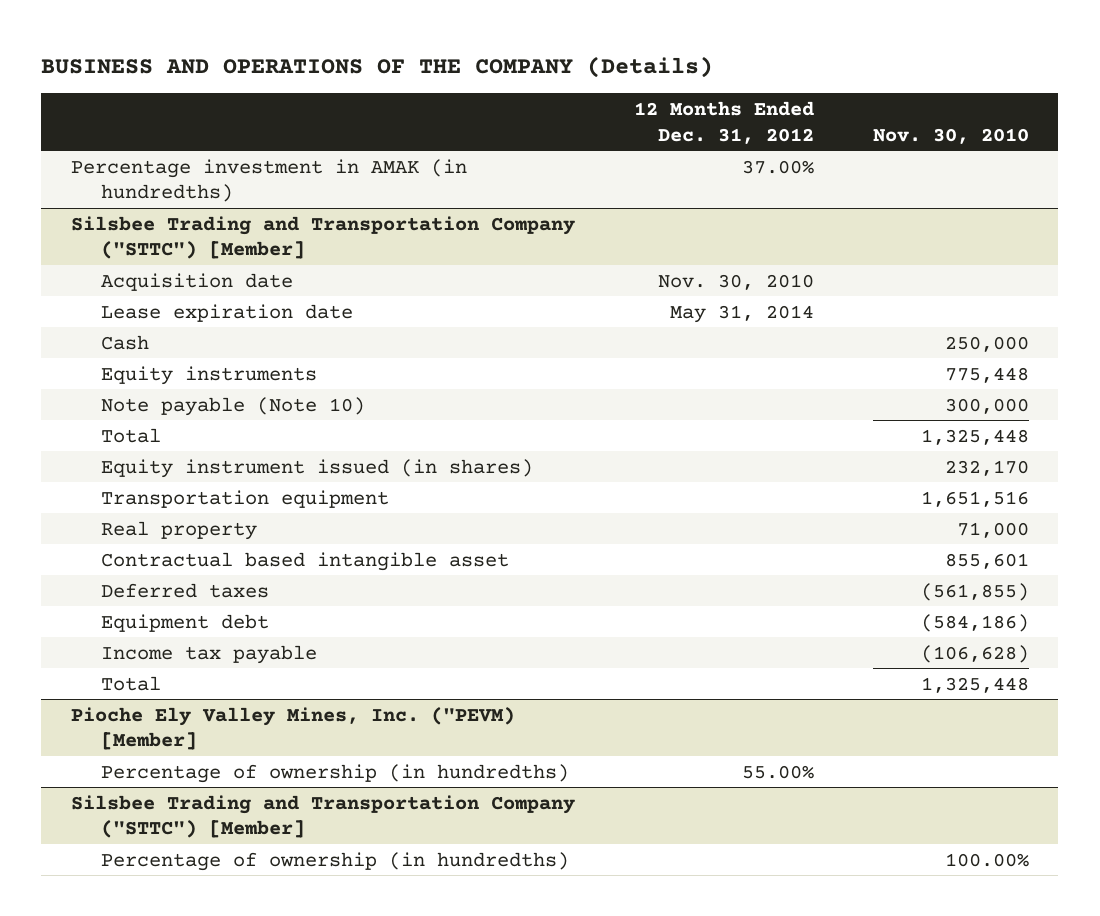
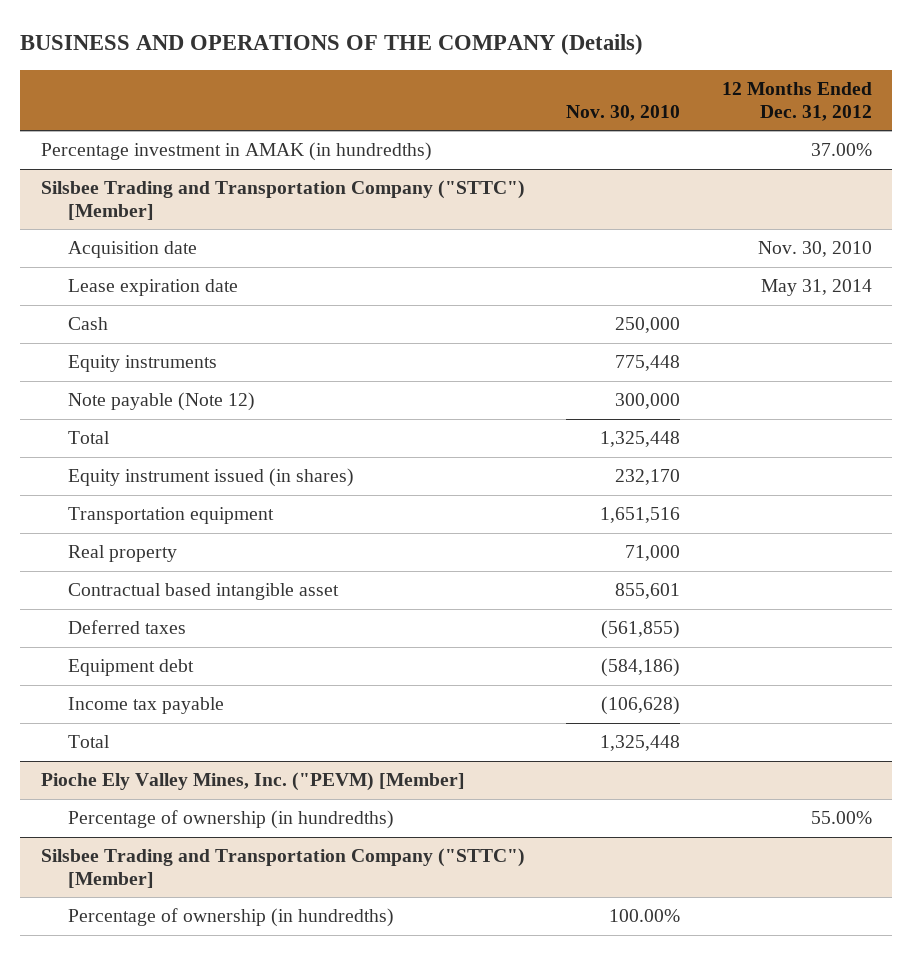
- | 12 Months Ended Dec. 31, 2012 | Nov. 30, 2010
+ | Nov. 30, 2010 | 12 Months Ended Dec. 31, 2012
@ Silsbee Trading and Transportation Company ("STTC") [Member]
- Note payable (Note 10) | | 300,000
+ Note payable (Note 12) | 300,000 |

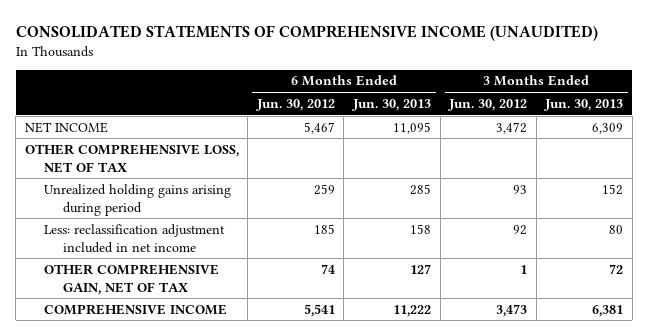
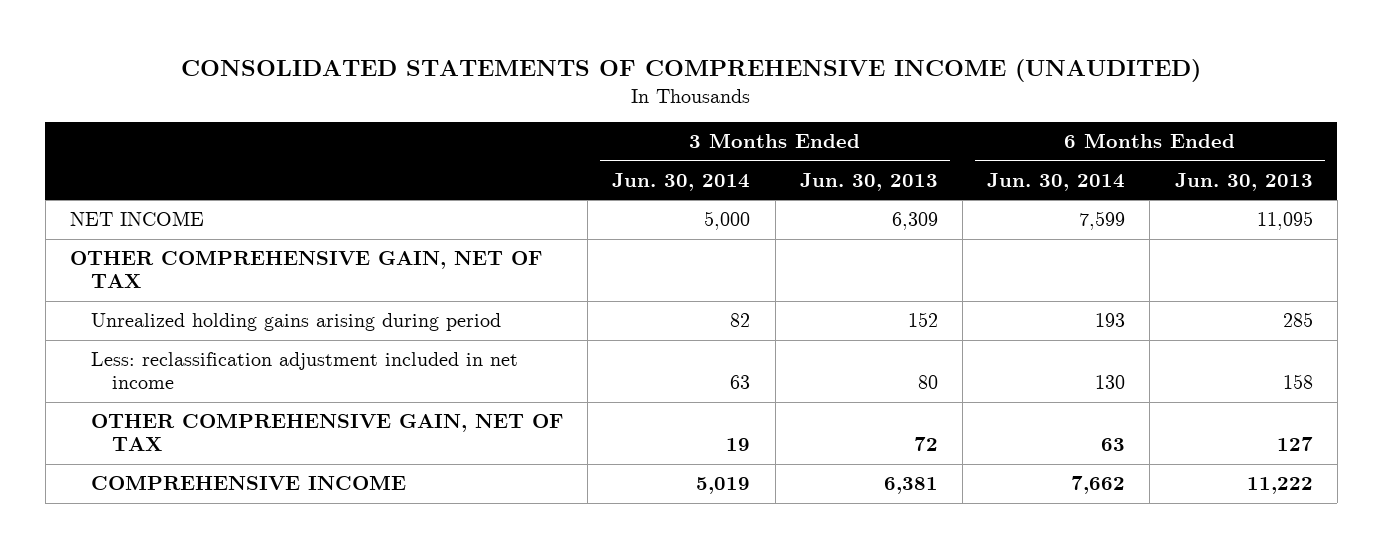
- | 6 Months Ended Jun. 30, 2012 | 6 Months Ended Jun. 30, 2013 | 3 Months Ended Jun. 30, 2012 | 3 Months Ended Jun. 30, 2013
+ | 3 Months Ended Jun. 30, 2014 | 3 Months Ended Jun. 30, 2013 | 6 Months Ended Jun. 30, 2014 | 6 Months Ended Jun. 30, 2013
- OTHER COMPREHENSIVE LOSS, NET OF TAX
+ OTHER COMPREHENSIVE GAIN, NET OF TAX

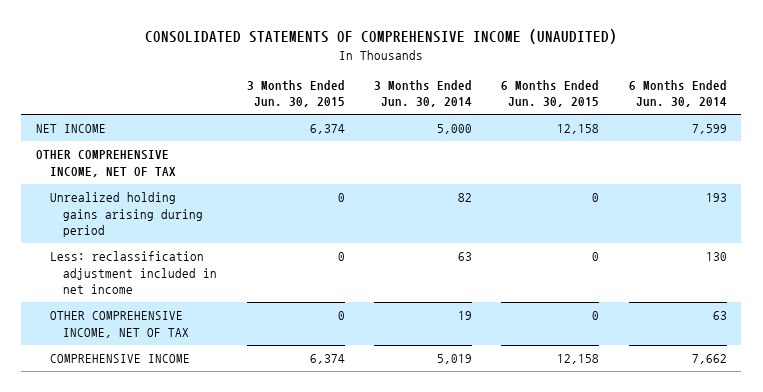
- | 3 Months Ended Jun. 30, 2014 | 3 Months Ended Jun. 30, 2013 | 6 Months Ended Jun. 30, 2014 | 6 Months Ended Jun. 30, 2013
+ | 3 Months Ended Jun. 30, 2015 | 3 Months Ended Jun. 30, 2014 | 6 Months Ended Jun. 30, 2015 | 6 Months Ended Jun. 30, 2014
- OTHER COMPREHENSIVE GAIN, NET OF TAX
+ OTHER COMPREHENSIVE INCOME, NET OF TAX
- OTHER COMPREHENSIVE GAIN, NET OF TAX | 19 | 72 | 63 | 127
+ OTHER COMPREHENSIVE INCOME, NET OF TAX | 0 | 19 | 0 | 63

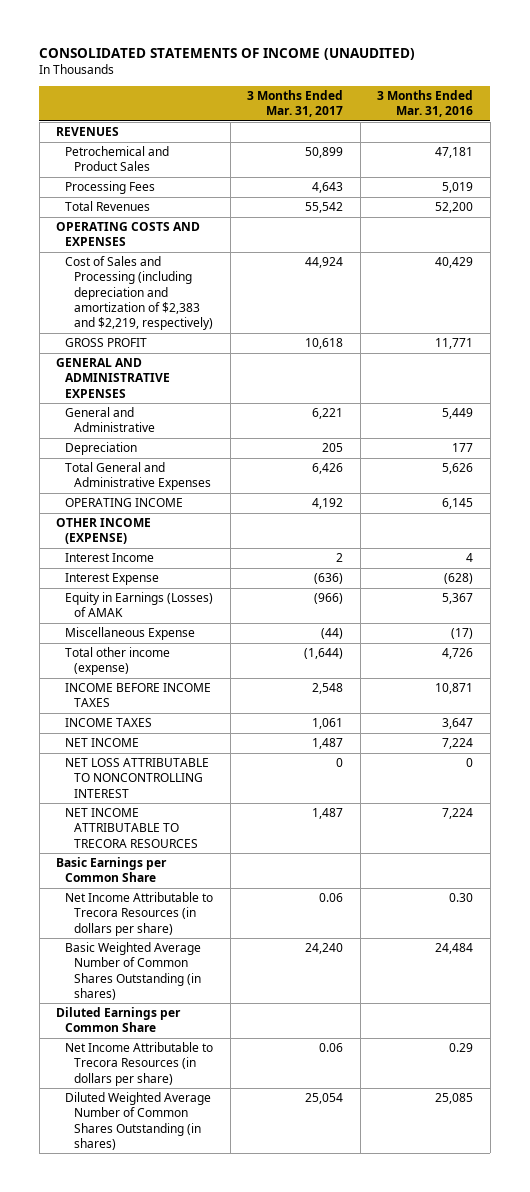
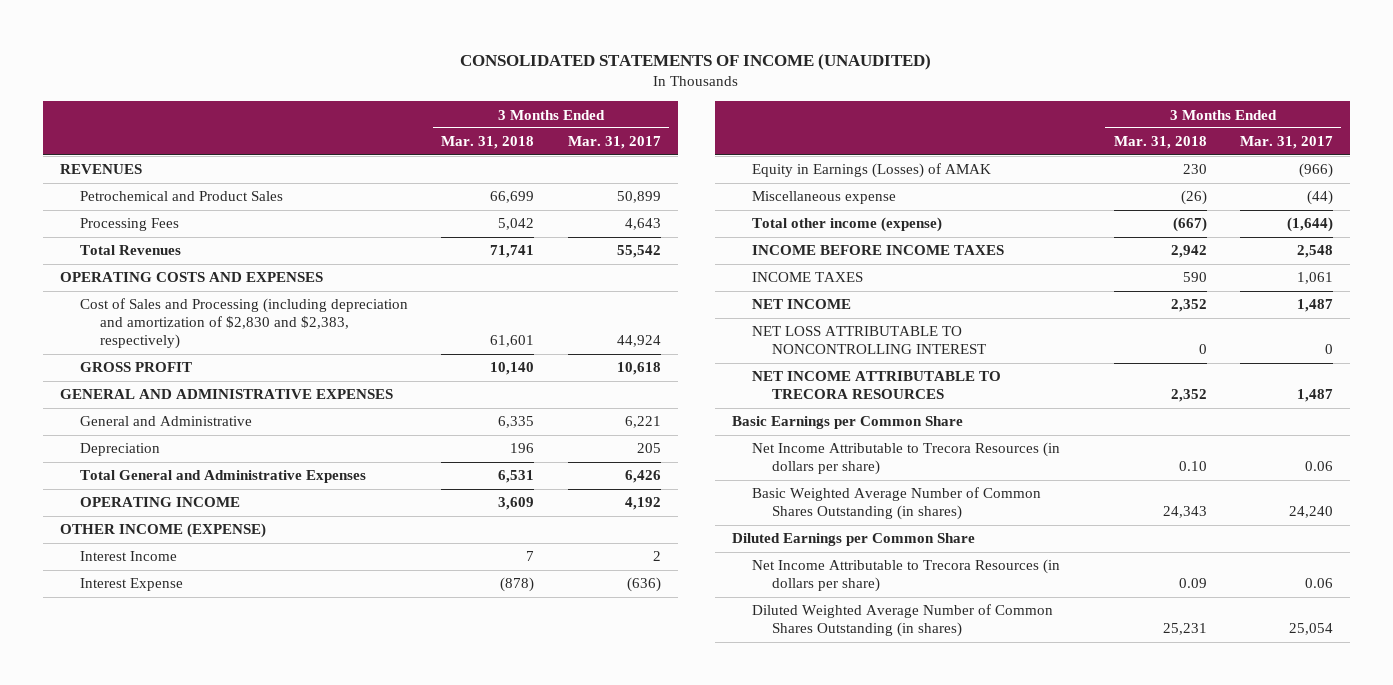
- | 3 Months Ended Mar. 31, 2017 | 3 Months Ended Mar. 31, 2016
+ | 3 Months Ended Mar. 31, 2018 | 3 Months Ended Mar. 31, 2017
- Cost of Sales and Processing (including depreciation and amortization of $2,383 and $2,219, respectively) | 44,924 | 40,429
+ Cost of Sales and Processing (including depreciation and amortization of $2,830 and $2,383, respectively) | 61,601 | 44,924
- Miscellaneous Expense | (44) | (17)
+ Miscellaneous expense | (26) | (44)

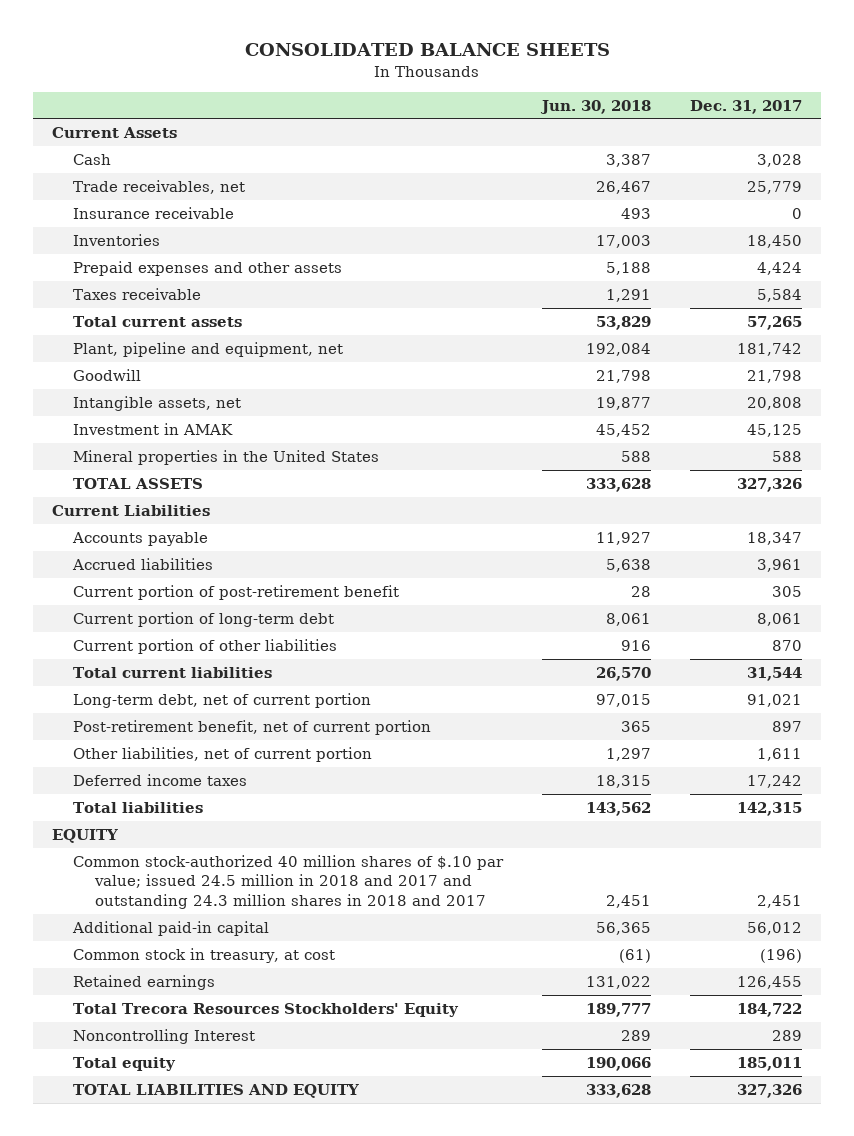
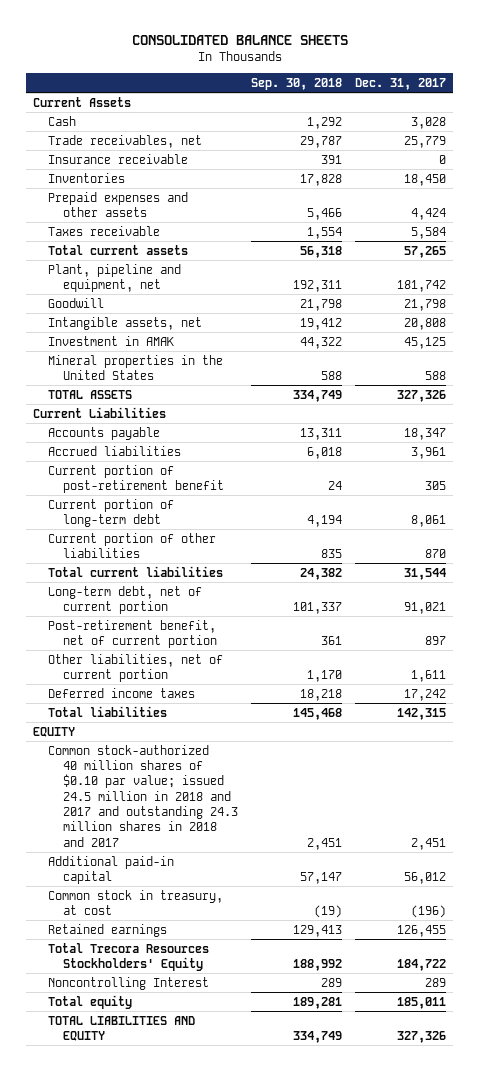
- | Jun. 30, 2018 | Dec. 31, 2017
+ | Sep. 30, 2018 | Dec. 31, 2017
- Common stock-authorized 40 million shares of $.10 par value; issued 24.5 million in 2018 and 2017 and outstanding 24.3 million shares in 2018 and 2017 | 2,451 | 2,451
+ Common stock-authorized 40 million shares of $0.10 par value; issued 24.5 million in 2018 and 2017 and outstanding 24.3 million shares in 2018 and 2017 | 2,451 | 2,451

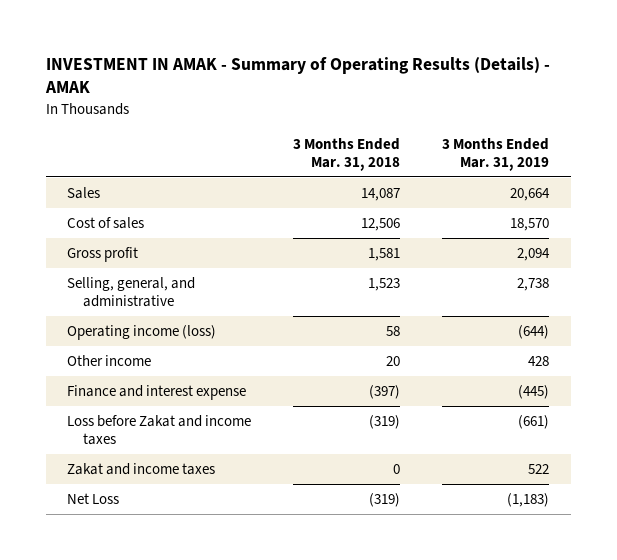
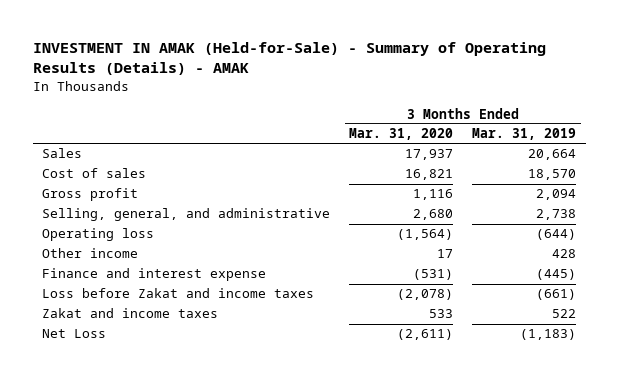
- INVESTMENT IN AMAK - Summary of Operating Results (Details) - AMAK
+ INVESTMENT IN AMAK (Held-for-Sale) - Summary of Operating Results (Details) - AMAK
- | 3 Months Ended Mar. 31, 2018 | 3 Months Ended Mar. 31, 2019
+ | 3 Months Ended Mar. 31, 2020 | 3 Months Ended Mar. 31, 2019
- Operating income (loss) | 58 | (644)
+ Operating loss | (1,564) | (644)

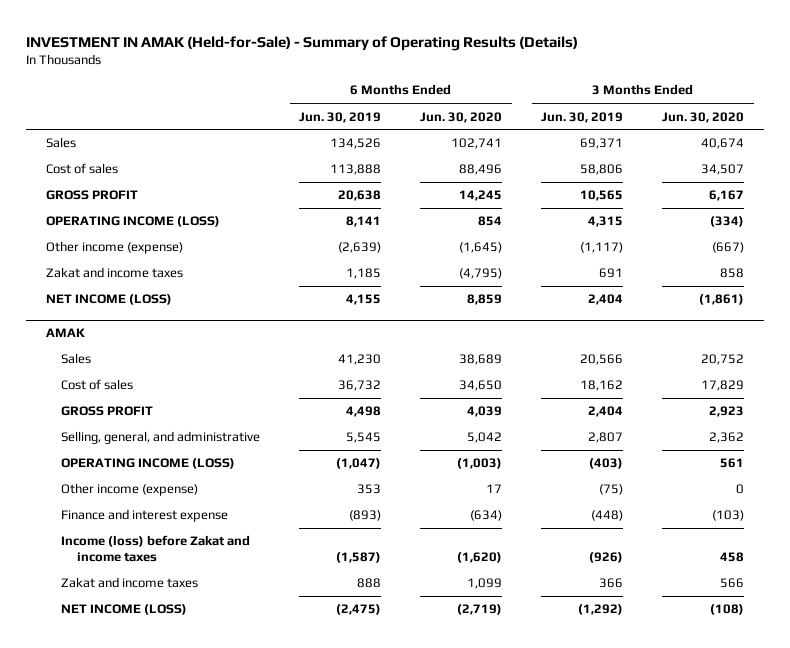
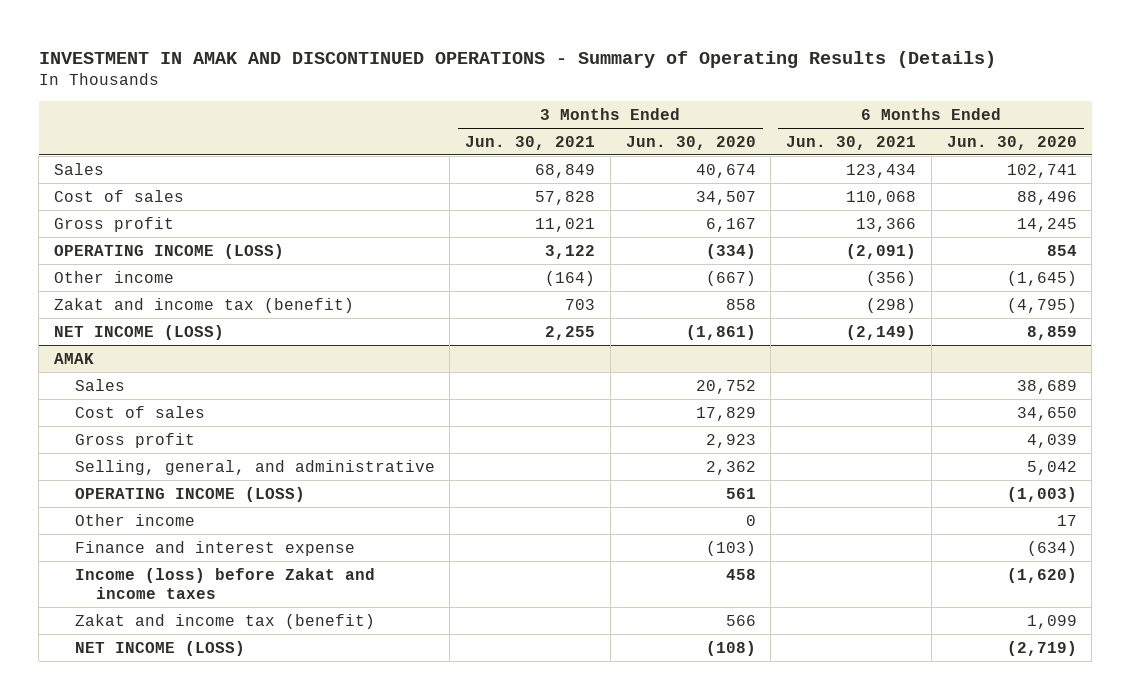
- INVESTMENT IN AMAK (Held-for-Sale) - Summary of Operating Results (Details)
+ INVESTMENT IN AMAK AND DISCONTINUED OPERATIONS - Summary of Operating Results (Details)
- | 6 Months Ended Jun. 30, 2019 | 6 Months Ended Jun. 30, 2020 | 3 Months Ended Jun. 30, 2019 | 3 Months Ended Jun. 30, 2020
+ | 3 Months Ended Jun. 30, 2021 | 3 Months Ended Jun. 30, 2020 | 6 Months Ended Jun. 30, 2021 | 6 Months Ended Jun. 30, 2020
- GROSS PROFIT | 20,638 | 14,245 | 10,565 | 6,167
+ Gross profit | 11,021 | 6,167 | 13,366 | 14,245
- Other income (expense) | (2,639) | (1,645) | (1,117) | (667)
- Zakat and income taxes | 1,185 | (4,795) | 691 | 858
+ Other income | (164) | (667) | (356) | (1,645)
+ Zakat and income tax (benefit) | 703 | 858 | (298) | (4,795)
@ AMAK
- GROSS PROFIT | 4,498 | 4,039 | 2,404 | 2,923
+ Gross profit | | 2,923 | | 4,039
- Other income (expense) | 353 | 17 | (75) | 0
+ Other income | | 0 | | 17
- Zakat and income taxes | 888 | 1,099 | 366 | 566
+ Zakat and income tax (benefit) | | 566 | | 1,099

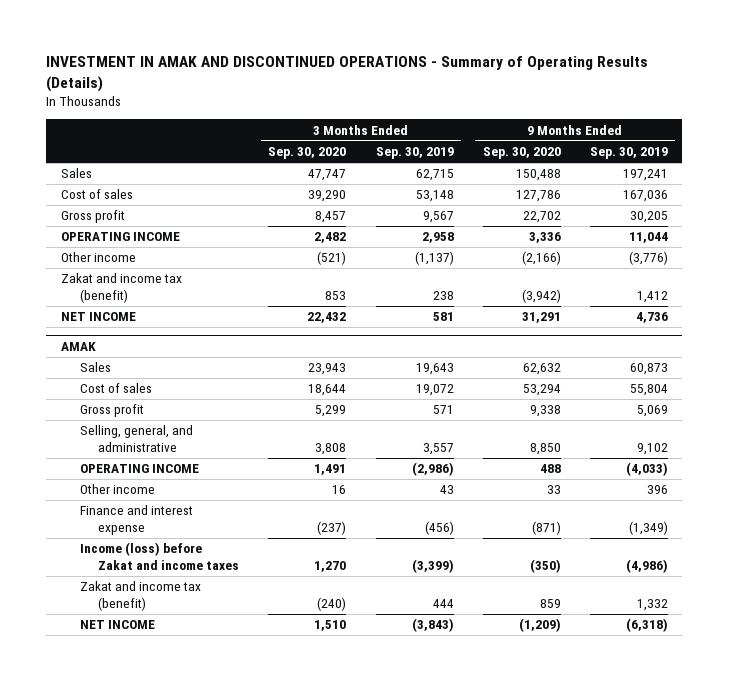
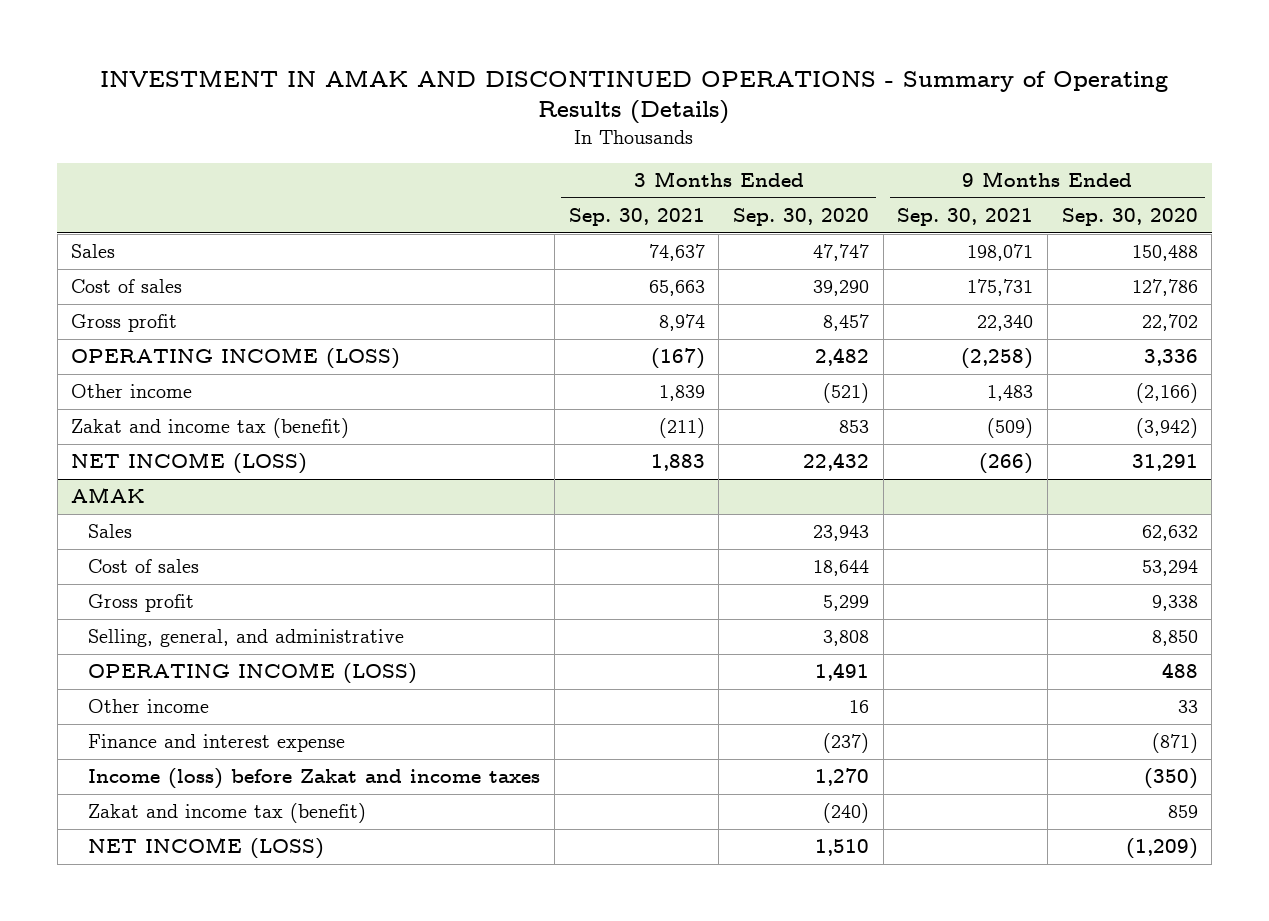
- | 3 Months Ended Sep. 30, 2020 | 3 Months Ended Sep. 30, 2019 | 9 Months Ended Sep. 30, 2020 | 9 Months Ended Sep. 30, 2019
+ | 3 Months Ended Sep. 30, 2021 | 3 Months Ended Sep. 30, 2020 | 9 Months Ended Sep. 30, 2021 | 9 Months Ended Sep. 30, 2020
- OPERATING INCOME | 2,482 | 2,958 | 3,336 | 11,044
+ OPERATING INCOME (LOSS) | (167) | 2,482 | (2,258) | 3,336
- NET INCOME | 22,432 | 581 | 31,291 | 4,736
+ NET INCOME (LOSS) | 1,883 | 22,432 | (266) | 31,291
@ AMAK
- OPERATING INCOME | 1,491 | (2,986) | 488 | (4,033)
+ OPERATING INCOME (LOSS) | | 1,491 | | 488
- NET INCOME | 1,510 | (3,843) | (1,209) | (6,318)
+ NET INCOME (LOSS) | | 1,510 | | (1,209)

